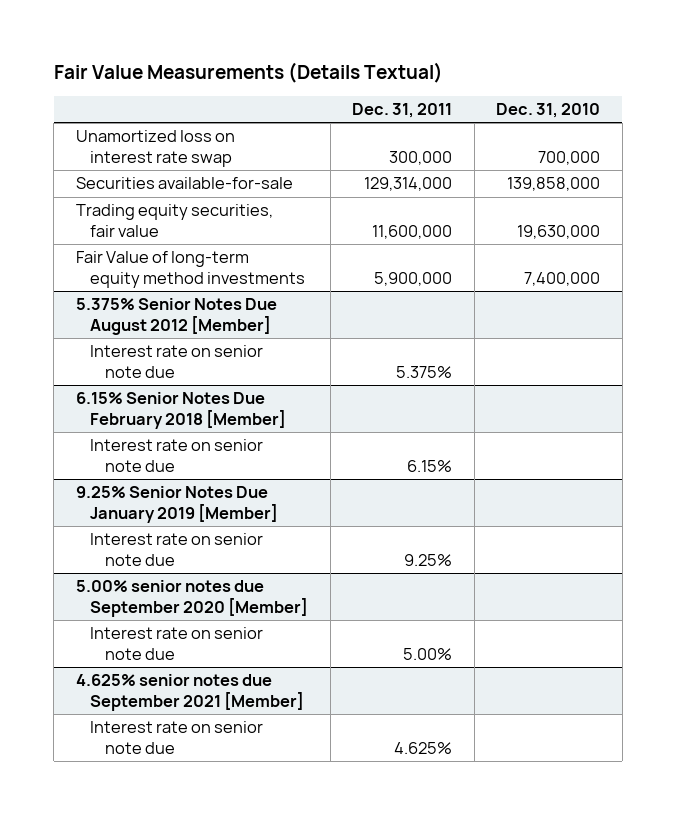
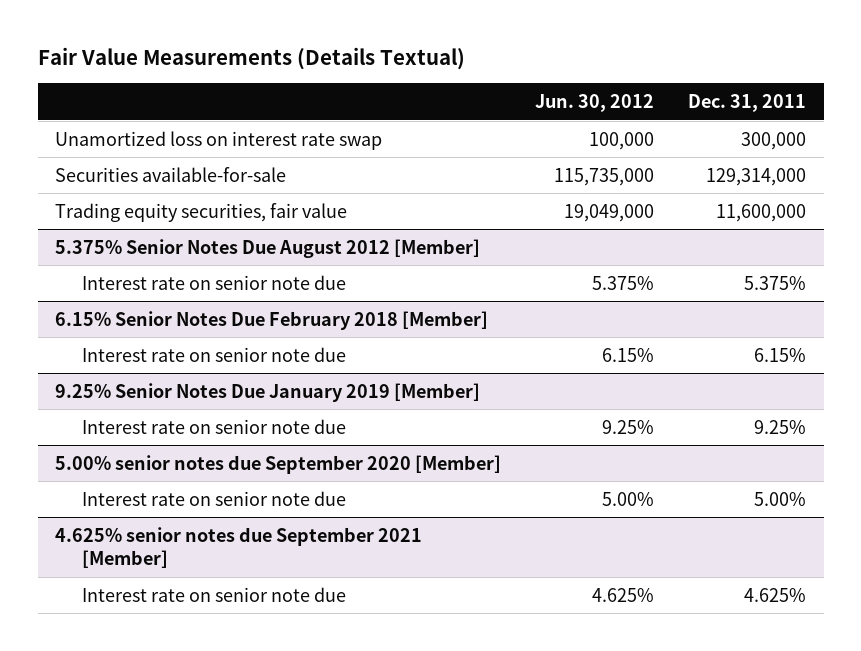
- | Dec. 31, 2011 | Dec. 31, 2010
+ | Jun. 30, 2012 | Dec. 31, 2011
- Fair Value of long-term equity method investments | 5,900,000 | 7,400,000

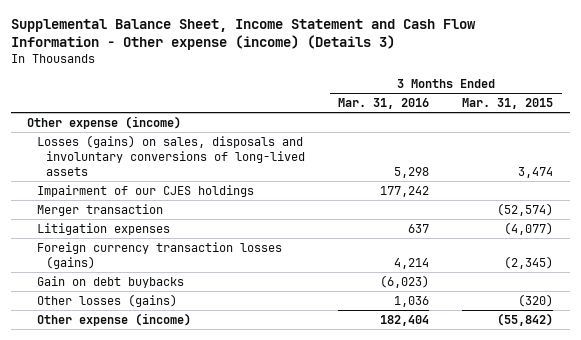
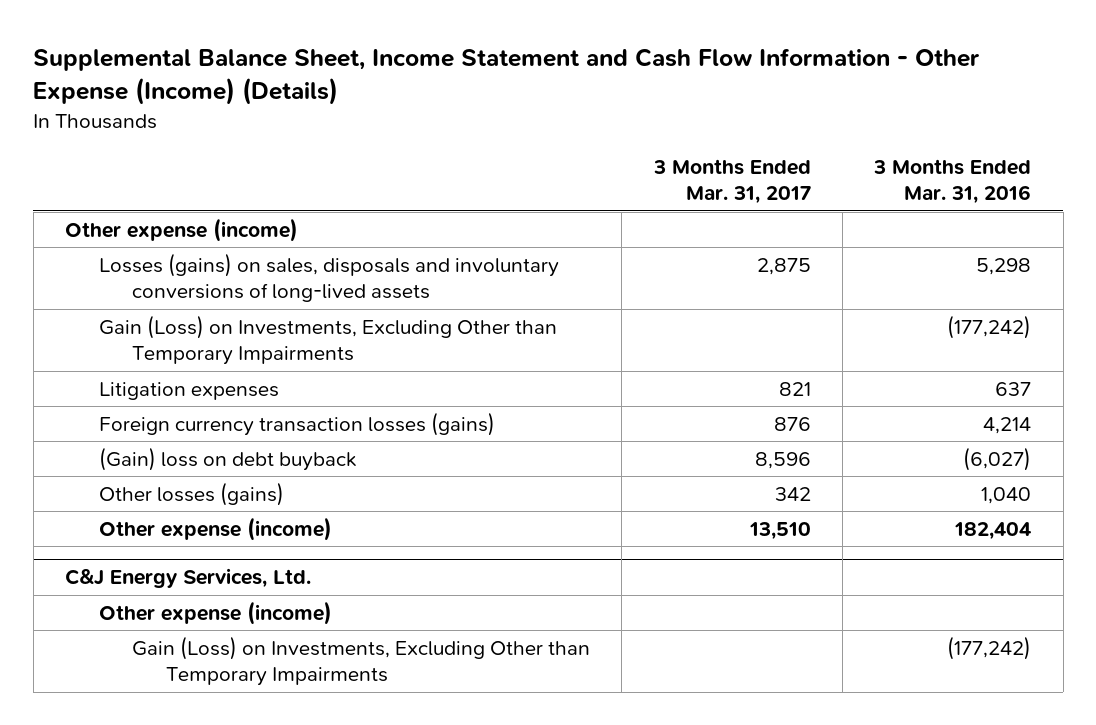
- Supplemental Balance Sheet, Income Statement and Cash Flow Information - Other expense (income) (Details 3)
+ Supplemental Balance Sheet, Income Statement and Cash Flow Information - Other Expense (Income) (Details)
- | 3 Months Ended Mar. 31, 2016 | 3 Months Ended Mar. 31, 2015
+ | 3 Months Ended Mar. 31, 2017 | 3 Months Ended Mar. 31, 2016
- Impairment of our CJES holdings | 177,242 |
- Merger transaction | | (52,574)
+ Gain (Loss) on Investments, Excluding Other than Temporary Impairments | | (177,242)
- Gain on debt buybacks | (6,023) |
- Other losses (gains) | 1,036 | (320)
+ (Gain) loss on debt buyback | 8,596 | (6,027)
+ Other losses (gains) | 342 | 1,040
+ C&J Energy Services, Ltd.
+ Other expense (income)
+ Gain (Loss) on Investments, Excluding Other than Temporary Impairments | | (177,242)

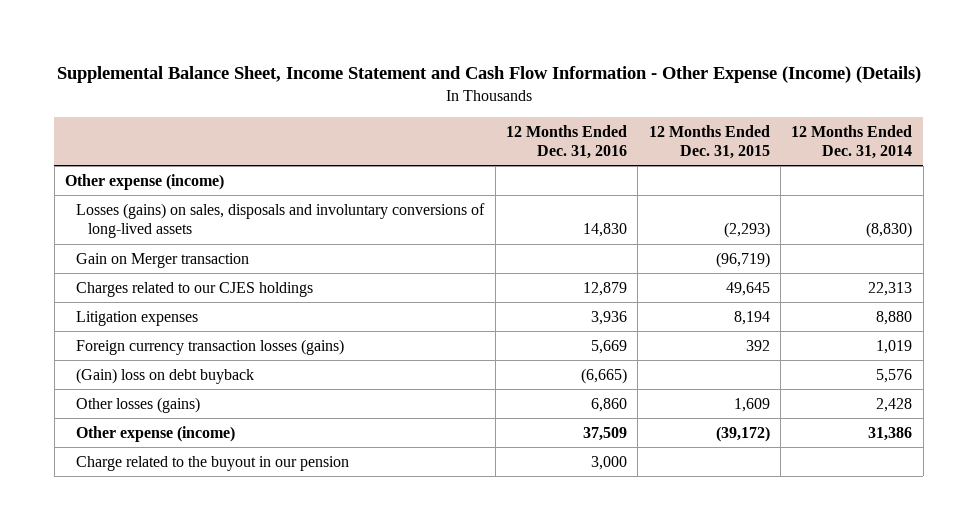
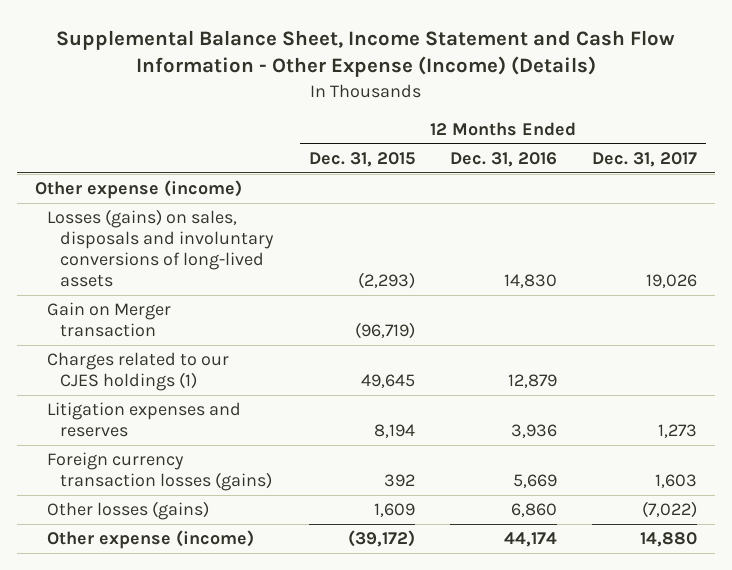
- | 12 Months Ended Dec. 31, 2016 | 12 Months Ended Dec. 31, 2015 | 12 Months Ended Dec. 31, 2014
+ | 12 Months Ended Dec. 31, 2015 | 12 Months Ended Dec. 31, 2016 | 12 Months Ended Dec. 31, 2017
- Charges related to our CJES holdings | 12,879 | 49,645 | 22,313
- Litigation expenses | 3,936 | 8,194 | 8,880
+ Charges related to our CJES holdings (1) | 49,645 | 12,879 |
+ Litigation expenses and reserves | 8,194 | 3,936 | 1,273
- (Gain) loss on debt buyback | (6,665) | | 5,576
- Other expense (income) | 37,509 | (39,172) | 31,386
- Charge related to the buyout in our pension | 3,000 | |
+ Other expense (income) | (39,172) | 44,174 | 14,880

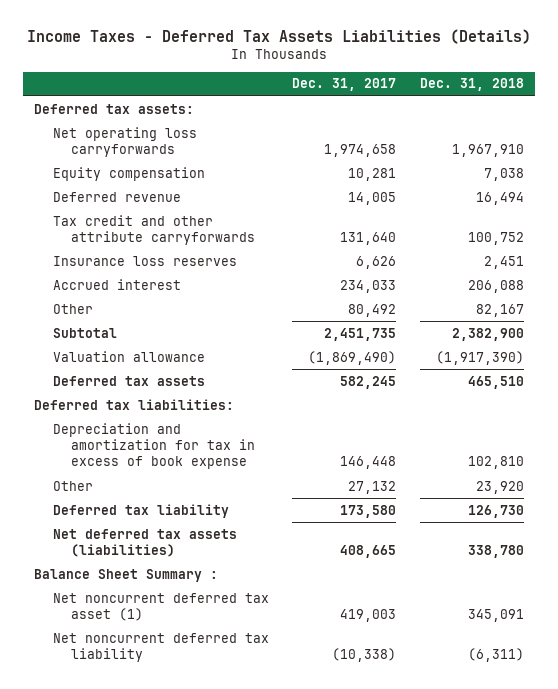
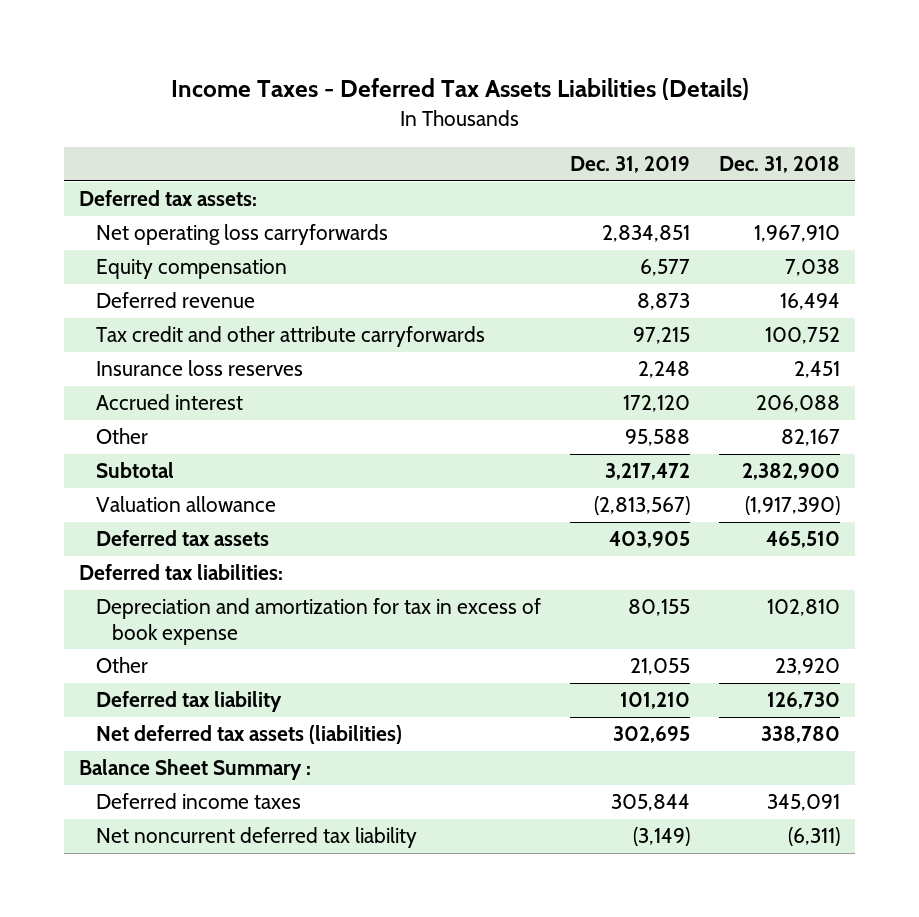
- | Dec. 31, 2017 | Dec. 31, 2018
+ | Dec. 31, 2019 | Dec. 31, 2018
- Net noncurrent deferred tax asset (1) | 419,003 | 345,091
+ Deferred income taxes | 305,844 | 345,091

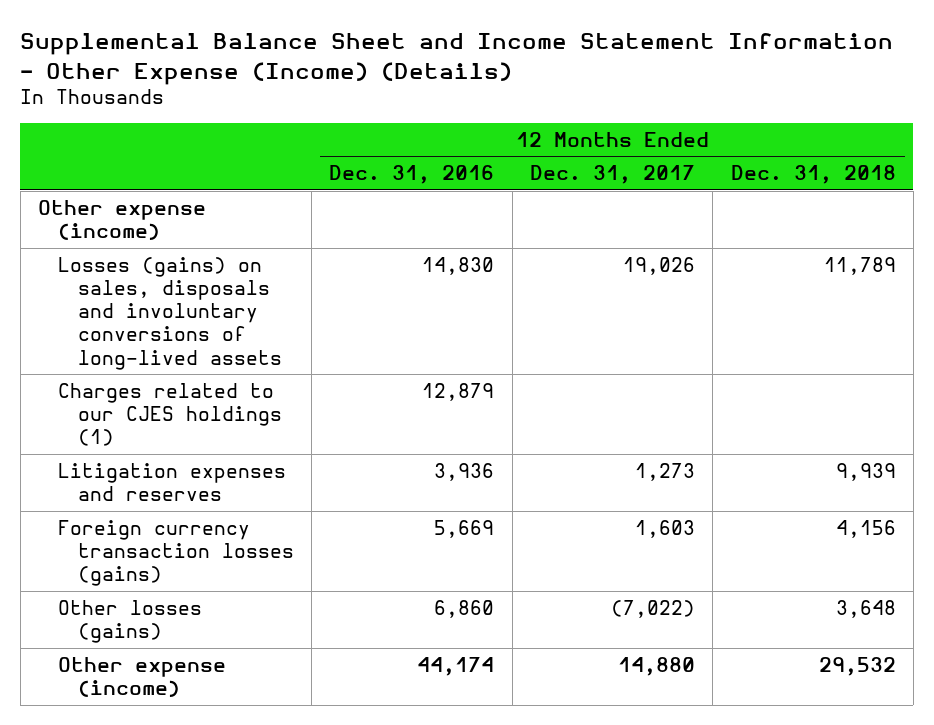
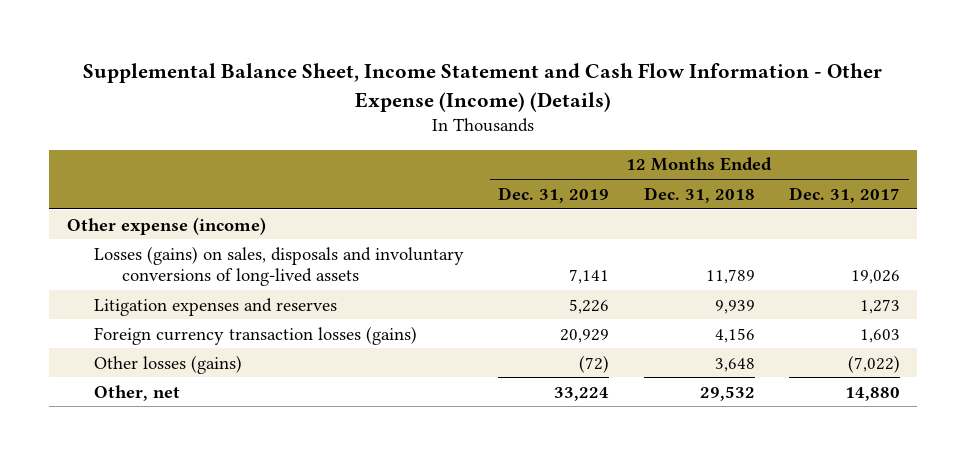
- Supplemental Balance Sheet and Income Statement Information - Other Expense (Income) (Details)
+ Supplemental Balance Sheet, Income Statement and Cash Flow Information - Other Expense (Income) (Details)
- | 12 Months Ended Dec. 31, 2016 | 12 Months Ended Dec. 31, 2017 | 12 Months Ended Dec. 31, 2018
+ | 12 Months Ended Dec. 31, 2019 | 12 Months Ended Dec. 31, 2018 | 12 Months Ended Dec. 31, 2017
- Charges related to our CJES holdings (1) | 12,879 | |
- Other expense (income) | 44,174 | 14,880 | 29,532
+ Other, net | 33,224 | 29,532 | 14,880

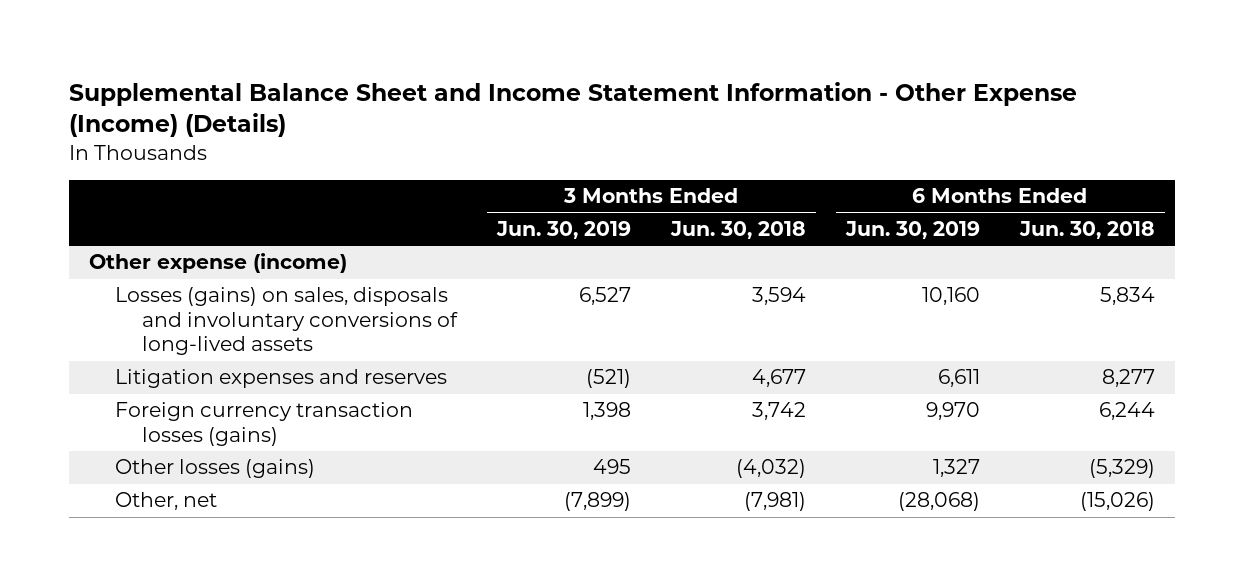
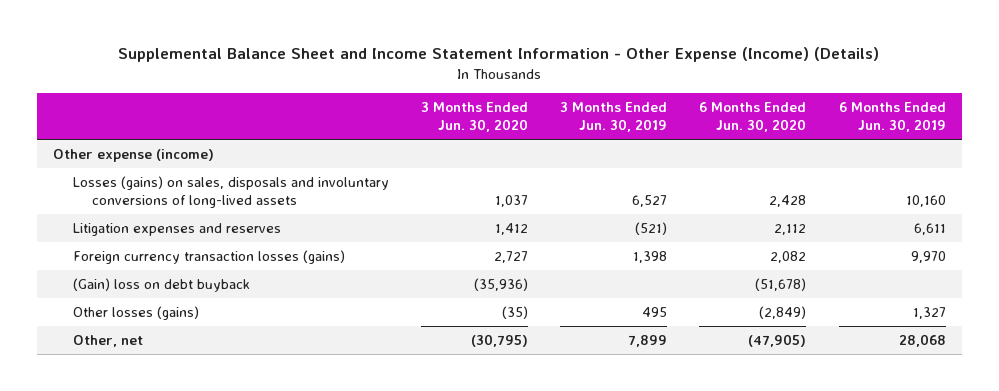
- | 3 Months Ended Jun. 30, 2019 | 3 Months Ended Jun. 30, 2018 | 6 Months Ended Jun. 30, 2019 | 6 Months Ended Jun. 30, 2018
+ | 3 Months Ended Jun. 30, 2020 | 3 Months Ended Jun. 30, 2019 | 6 Months Ended Jun. 30, 2020 | 6 Months Ended Jun. 30, 2019
+ (Gain) loss on debt buyback | (35,936) | | (51,678) |
- Other, net | (7,899) | (7,981) | (28,068) | (15,026)
+ Other, net | (30,795) | 7,899 | (47,905) | 28,068

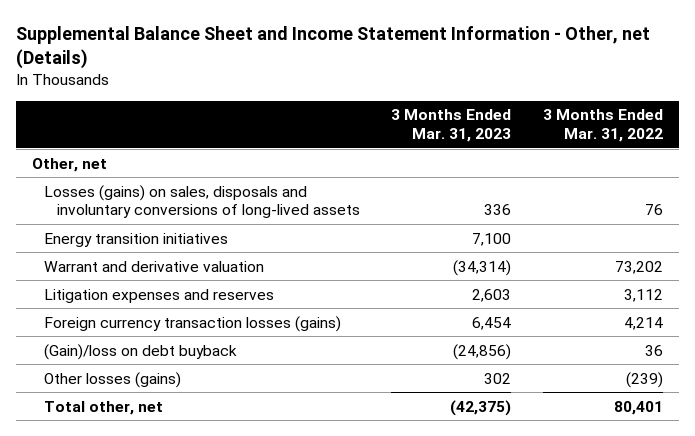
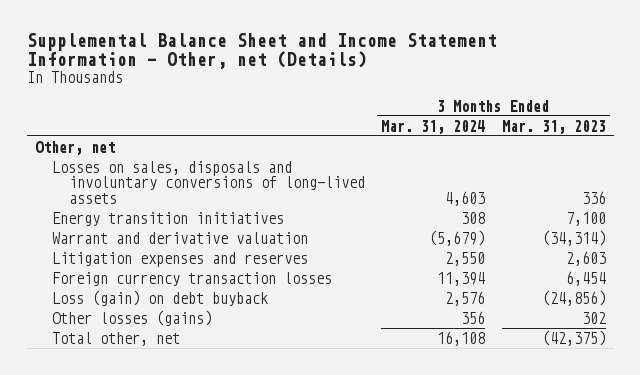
- | 3 Months Ended Mar. 31, 2023 | 3 Months Ended Mar. 31, 2022
+ | 3 Months Ended Mar. 31, 2024 | 3 Months Ended Mar. 31, 2023
- Losses (gains) on sales, disposals and involuntary conversions of long-lived assets | 336 | 76
+ Losses on sales, disposals and involuntary conversions of long-lived assets | 4,603 | 336
- Foreign currency transaction losses (gains) | 6,454 | 4,214
- (Gain)/loss on debt buyback | (24,856) | 36
+ Foreign currency transaction losses | 11,394 | 6,454
+ Loss (gain) on debt buyback | 2,576 | (24,856)

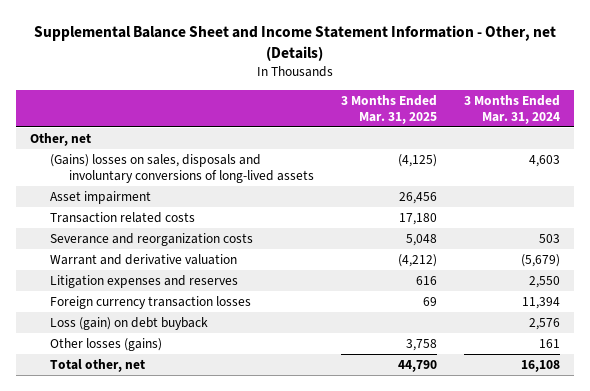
- | 3 Months Ended Mar. 31, 2024 | 3 Months Ended Mar. 31, 2023
+ | 3 Months Ended Mar. 31, 2025 | 3 Months Ended Mar. 31, 2024
- Losses on sales, disposals and involuntary conversions of long-lived assets | 4,603 | 336
- Energy transition initiatives | 308 | 7,100
+ (Gains) losses on sales, disposals and involuntary conversions of long-lived assets | (4,125) | 4,603
+ Asset impairment | 26,456 |
+ Transaction related costs | 17,180 |
+ Severance and reorganization costs | 5,048 | 503
- Other losses (gains) | 356 | 302
+ Other losses (gains) | 3,758 | 161

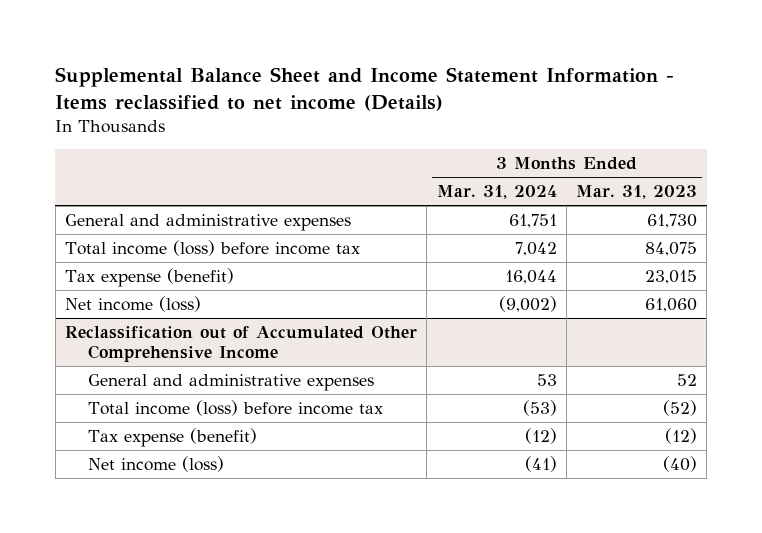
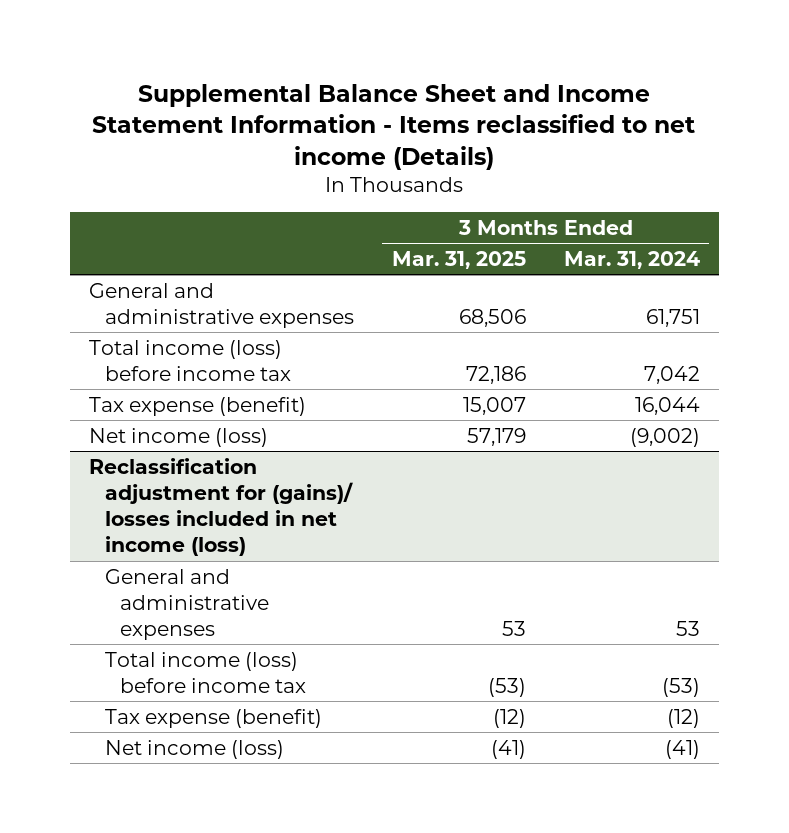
- | 3 Months Ended Mar. 31, 2024 | 3 Months Ended Mar. 31, 2023
+ | 3 Months Ended Mar. 31, 2025 | 3 Months Ended Mar. 31, 2024
- Reclassification out of Accumulated Other Comprehensive Income
+ Reclassification adjustment for (gains)/ losses included in net income (loss)

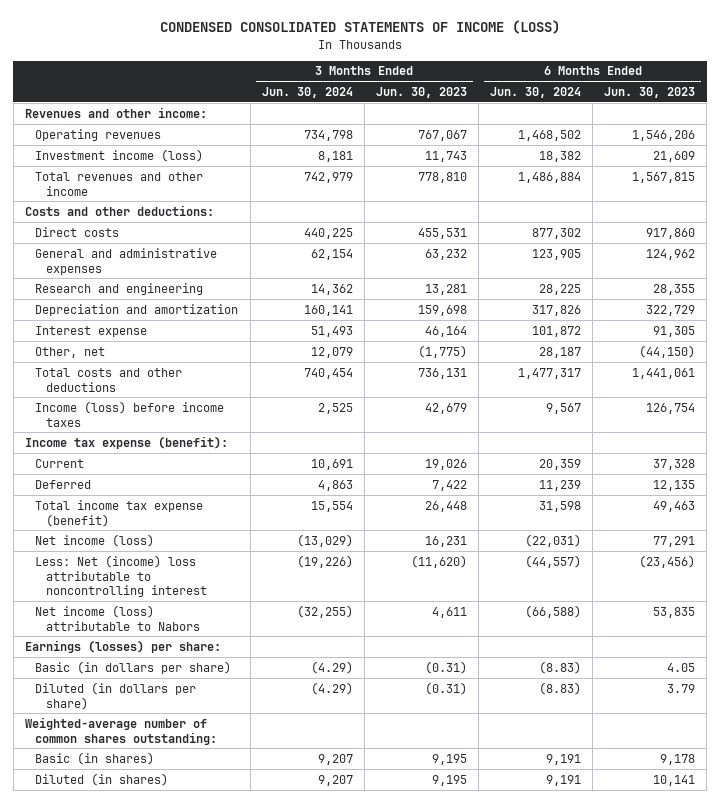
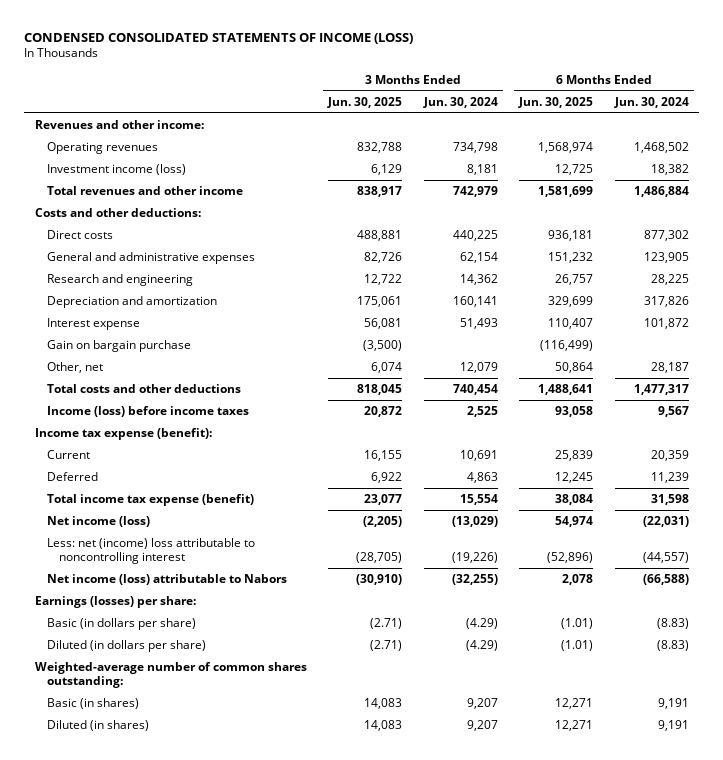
- | 3 Months Ended Jun. 30, 2024 | 3 Months Ended Jun. 30, 2023 | 6 Months Ended Jun. 30, 2024 | 6 Months Ended Jun. 30, 2023
+ | 3 Months Ended Jun. 30, 2025 | 3 Months Ended Jun. 30, 2024 | 6 Months Ended Jun. 30, 2025 | 6 Months Ended Jun. 30, 2024
+ Gain on bargain purchase | (3,500) | | (116,499) |
- Less: Net (income) loss attributable to noncontrolling interest | (19,226) | (11,620) | (44,557) | (23,456)
+ Less: net (income) loss attributable to noncontrolling interest | (28,705) | (19,226) | (52,896) | (44,557)

